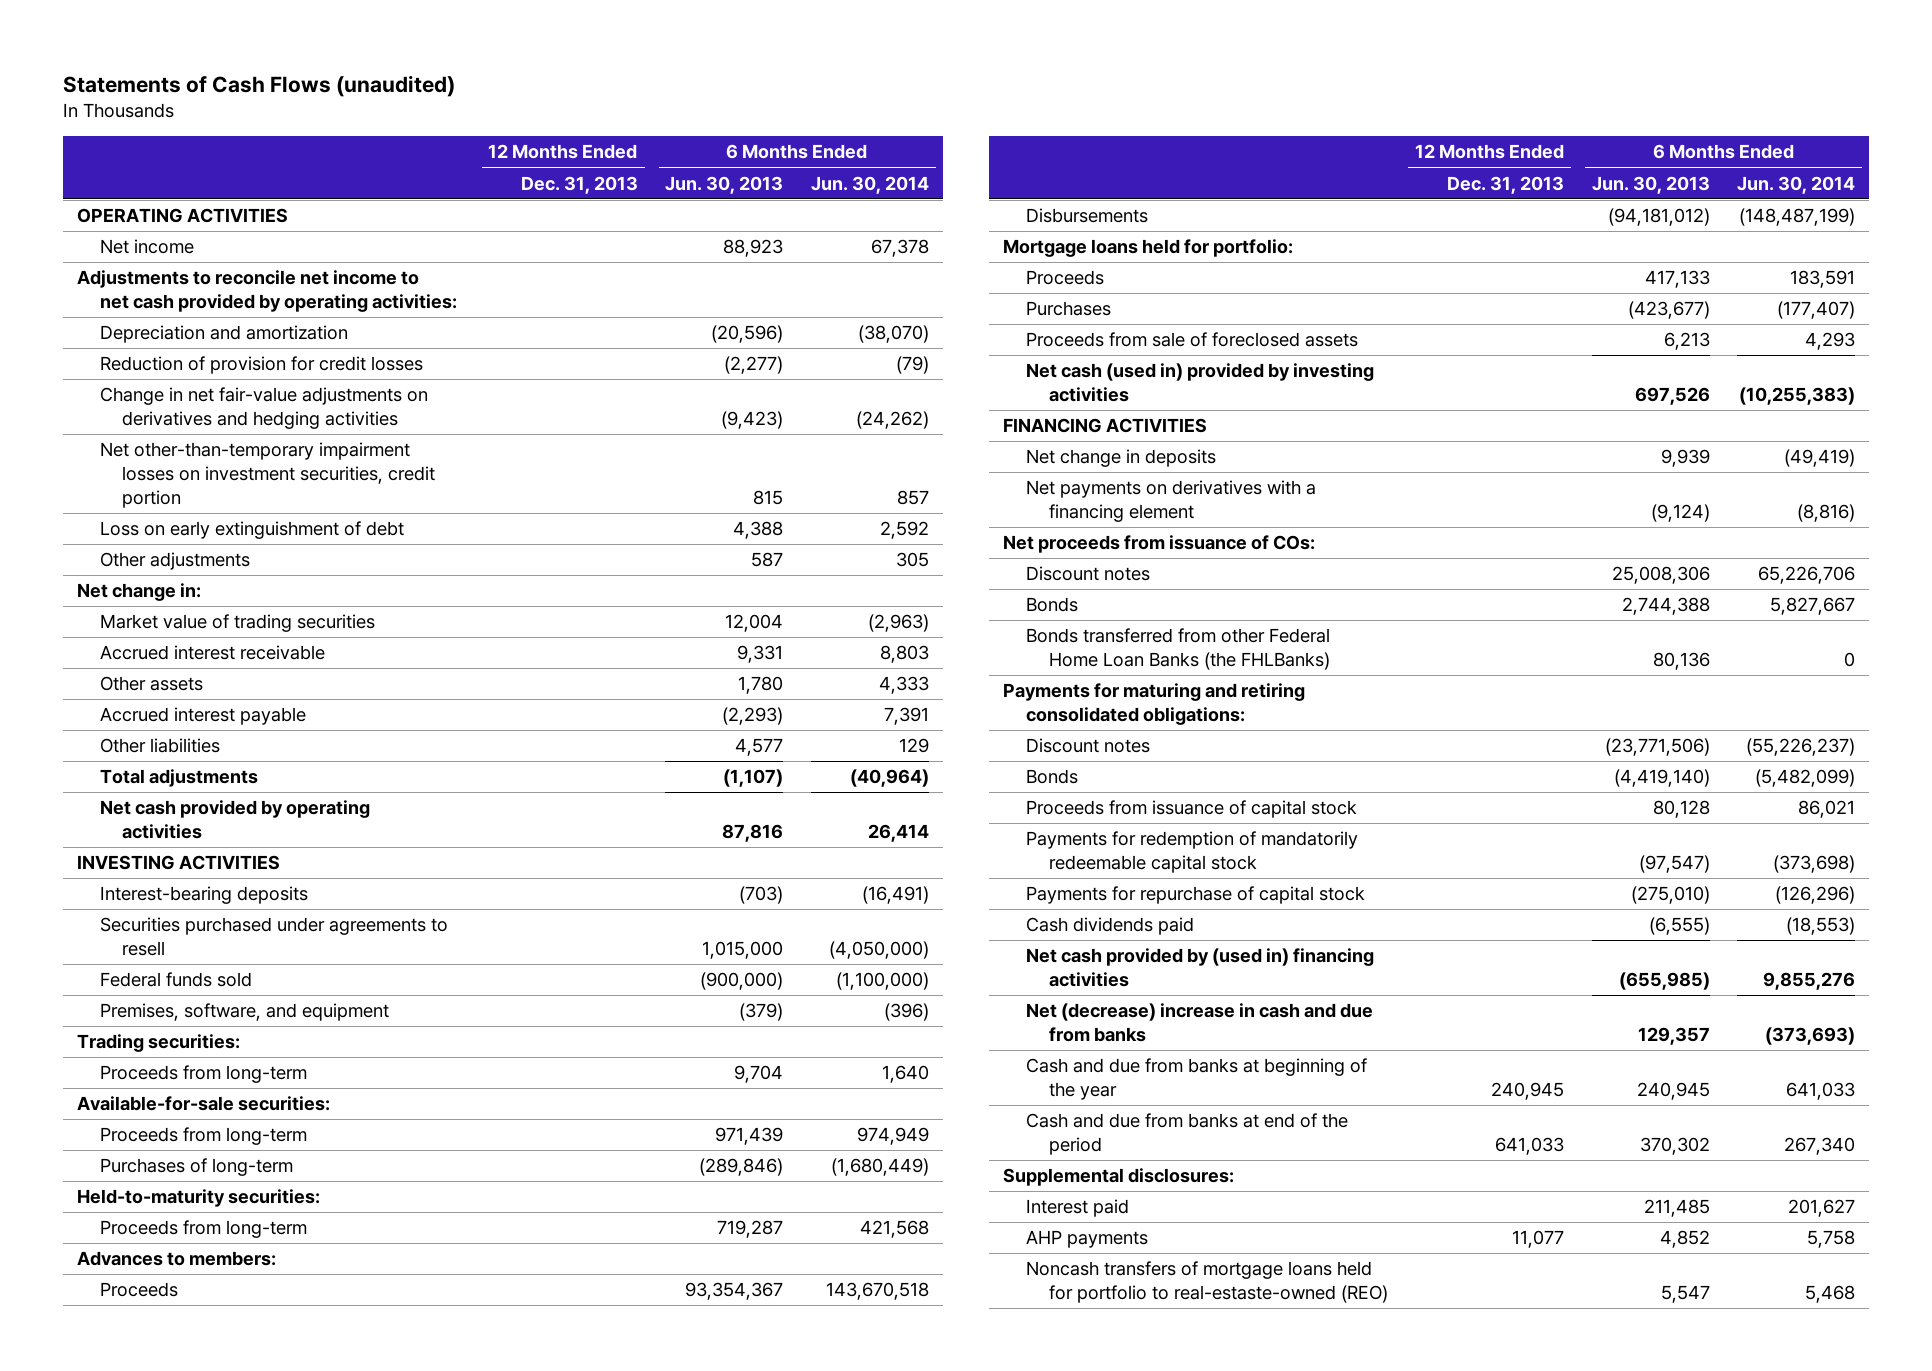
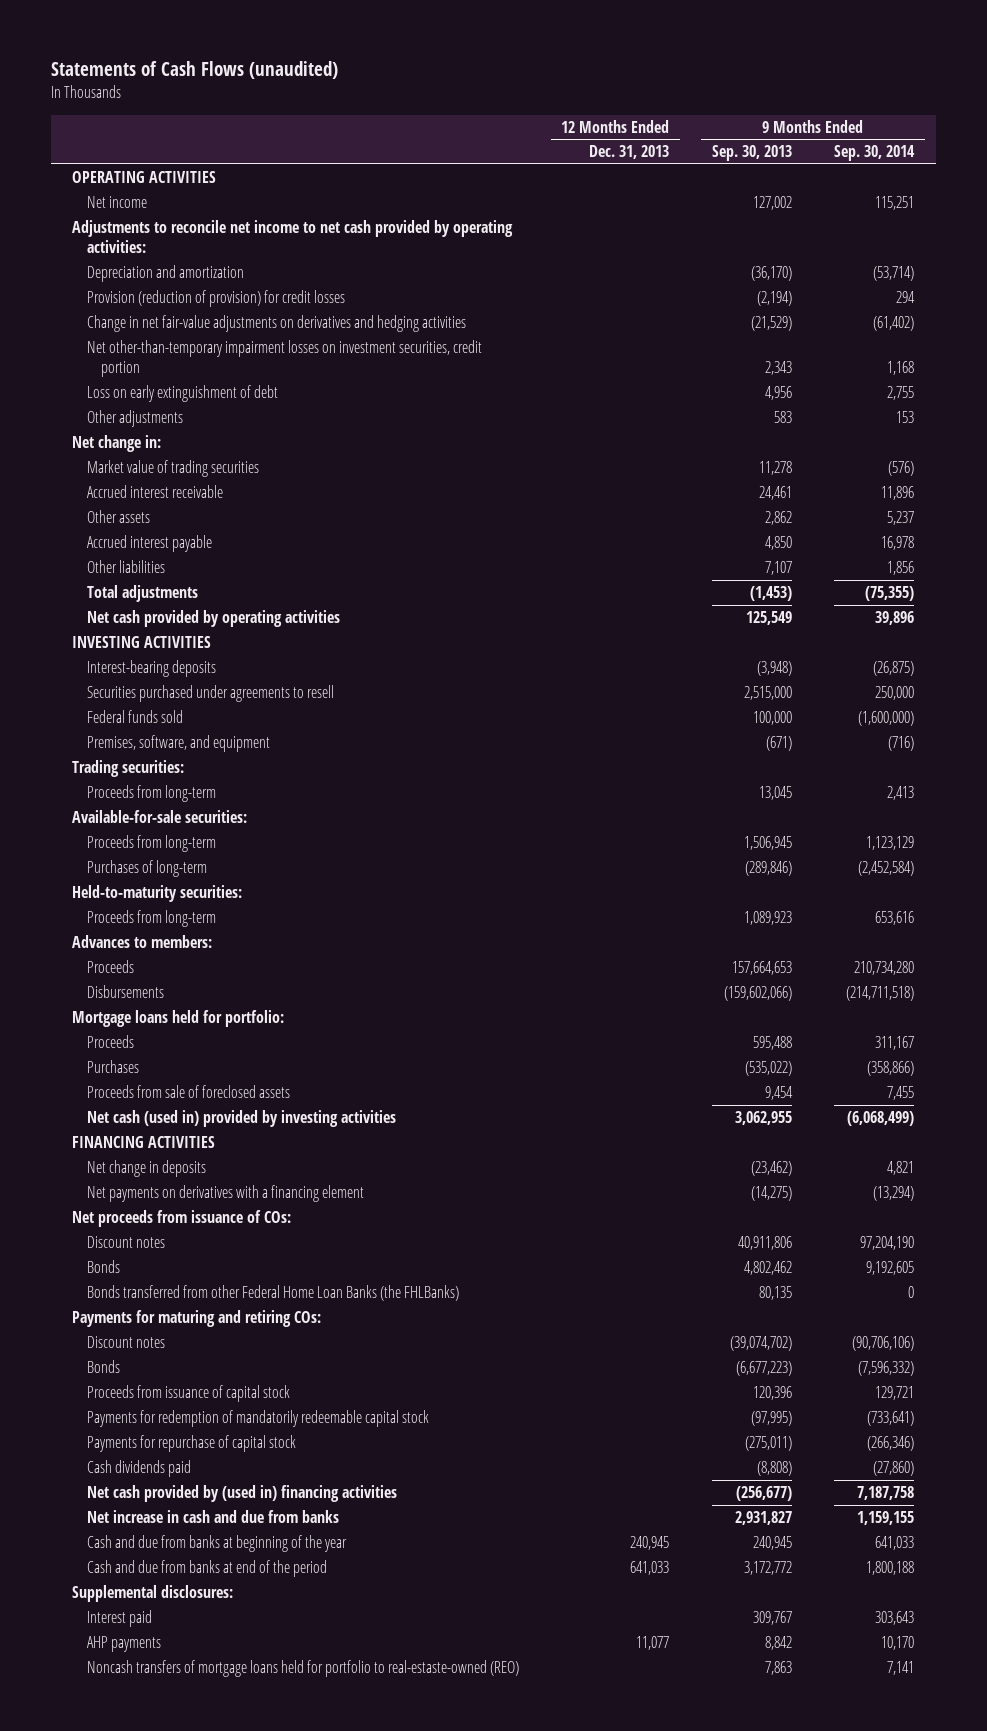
- | 12 Months Ended Dec. 31, 2013 | 6 Months Ended Jun. 30, 2013 | 6 Months Ended Jun. 30, 2014
+ | 12 Months Ended Dec. 31, 2013 | 9 Months Ended Sep. 30, 2013 | 9 Months Ended Sep. 30, 2014
- Reduction of provision for credit losses | | (2,277) | (79)
+ Provision (reduction of provision) for credit losses | | (2,194) | 294
- Payments for maturing and retiring consolidated obligations:
+ Payments for maturing and retiring COs:
- Net (decrease) increase in cash and due from banks | | 129,357 | (373,693)
+ Net increase in cash and due from banks | | 2,931,827 | 1,159,155

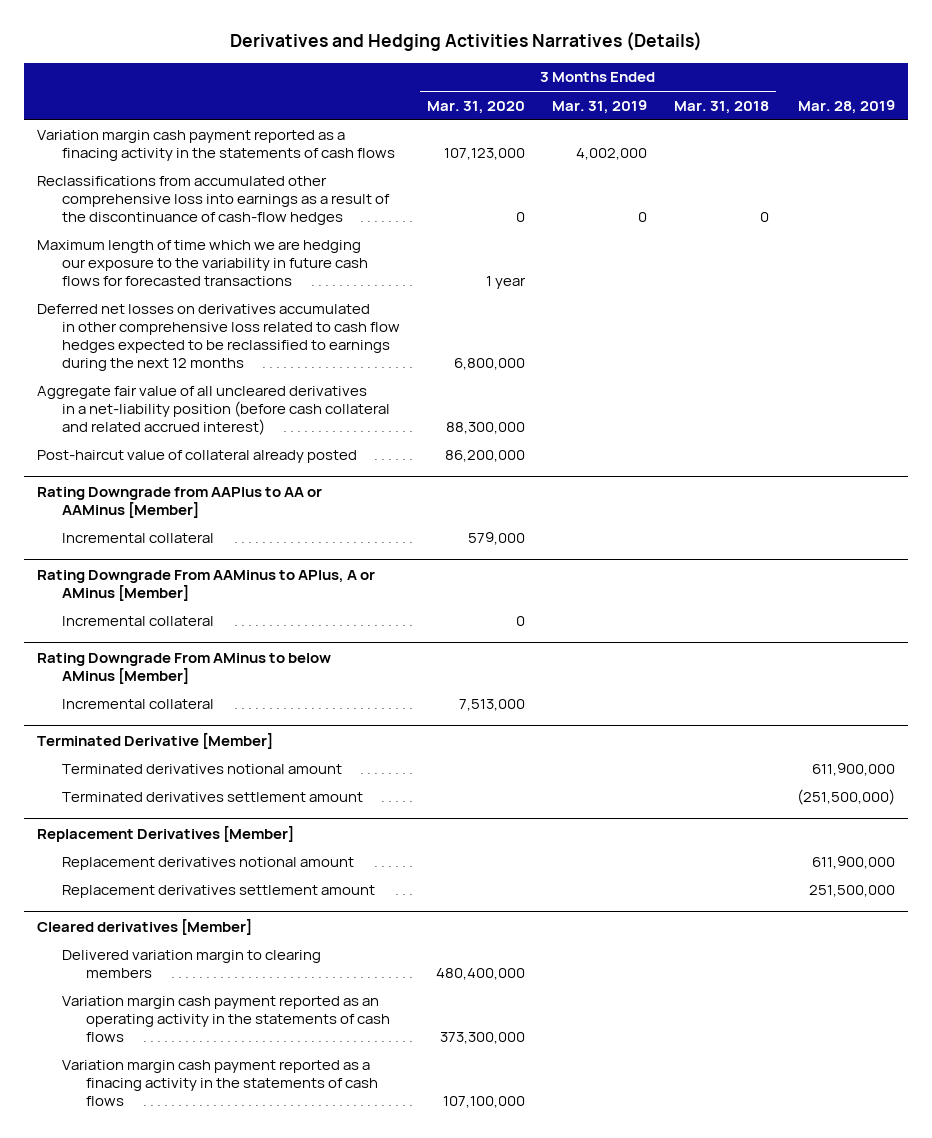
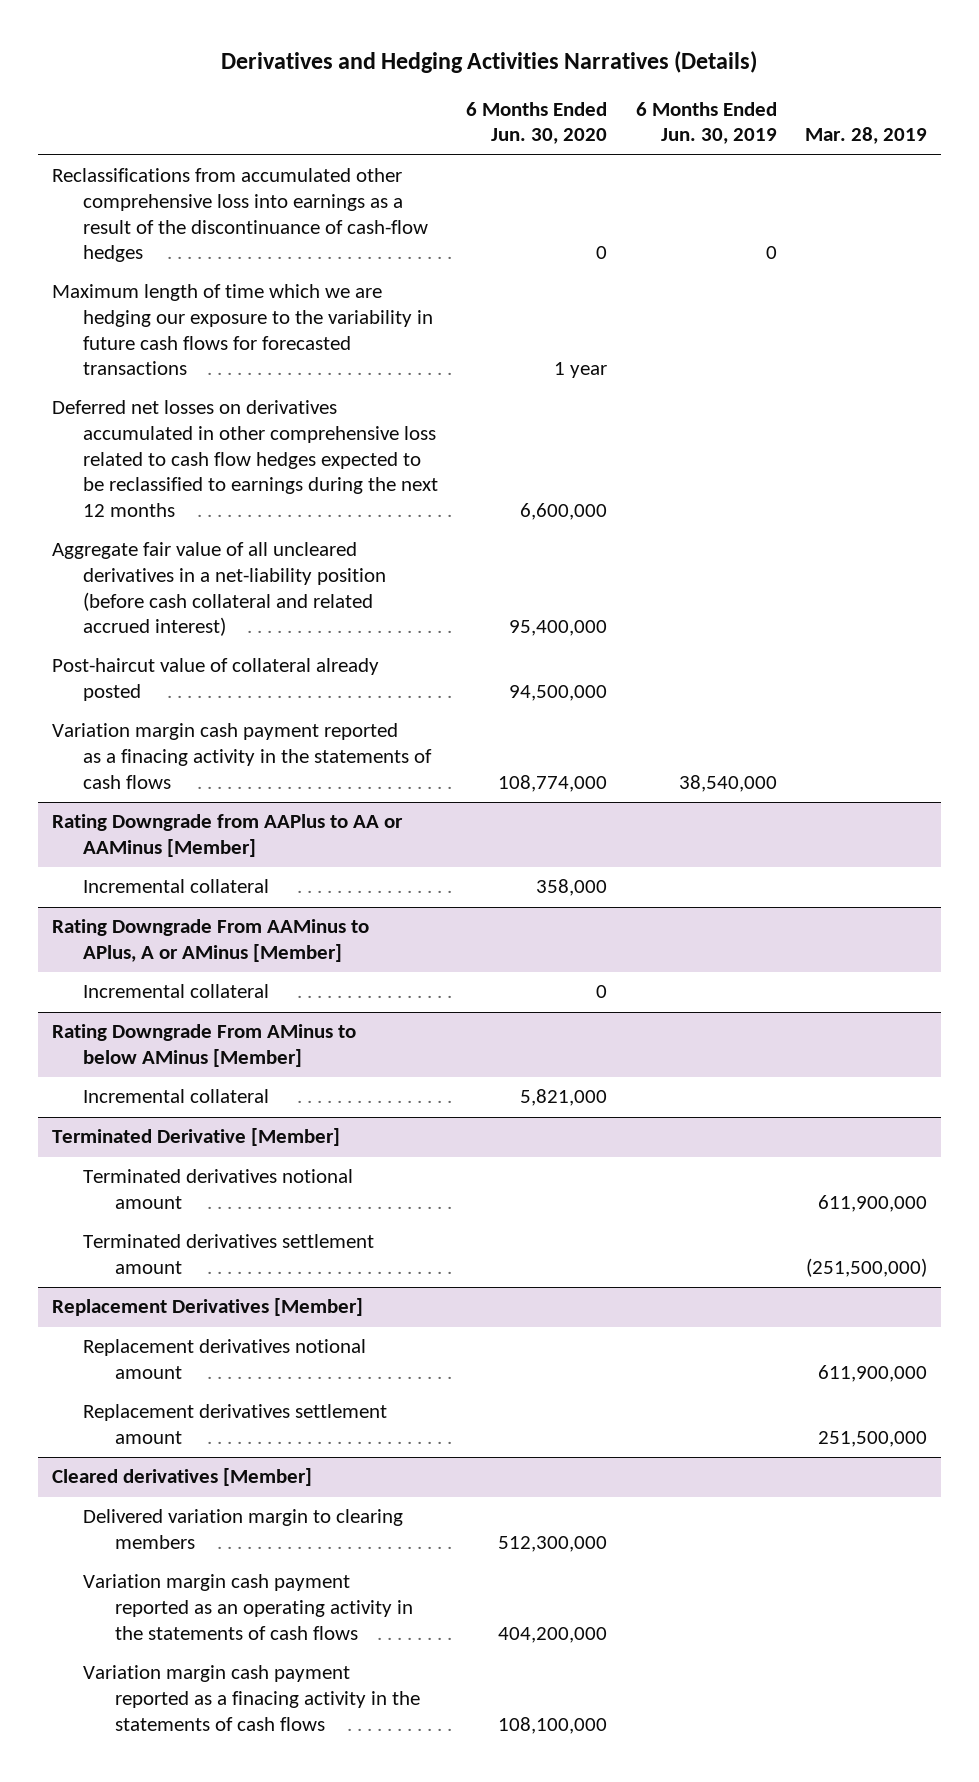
- | 3 Months Ended Mar. 31, 2020 | 3 Months Ended Mar. 31, 2019 | 3 Months Ended Mar. 31, 2018 | Mar. 28, 2019
+ | 6 Months Ended Jun. 30, 2020 | 6 Months Ended Jun. 30, 2019 | Mar. 28, 2019
moved down: Variation margin cash payment reported as a finacing activity in the statements of cash flows | 108,774,000 | 38,540,000 |

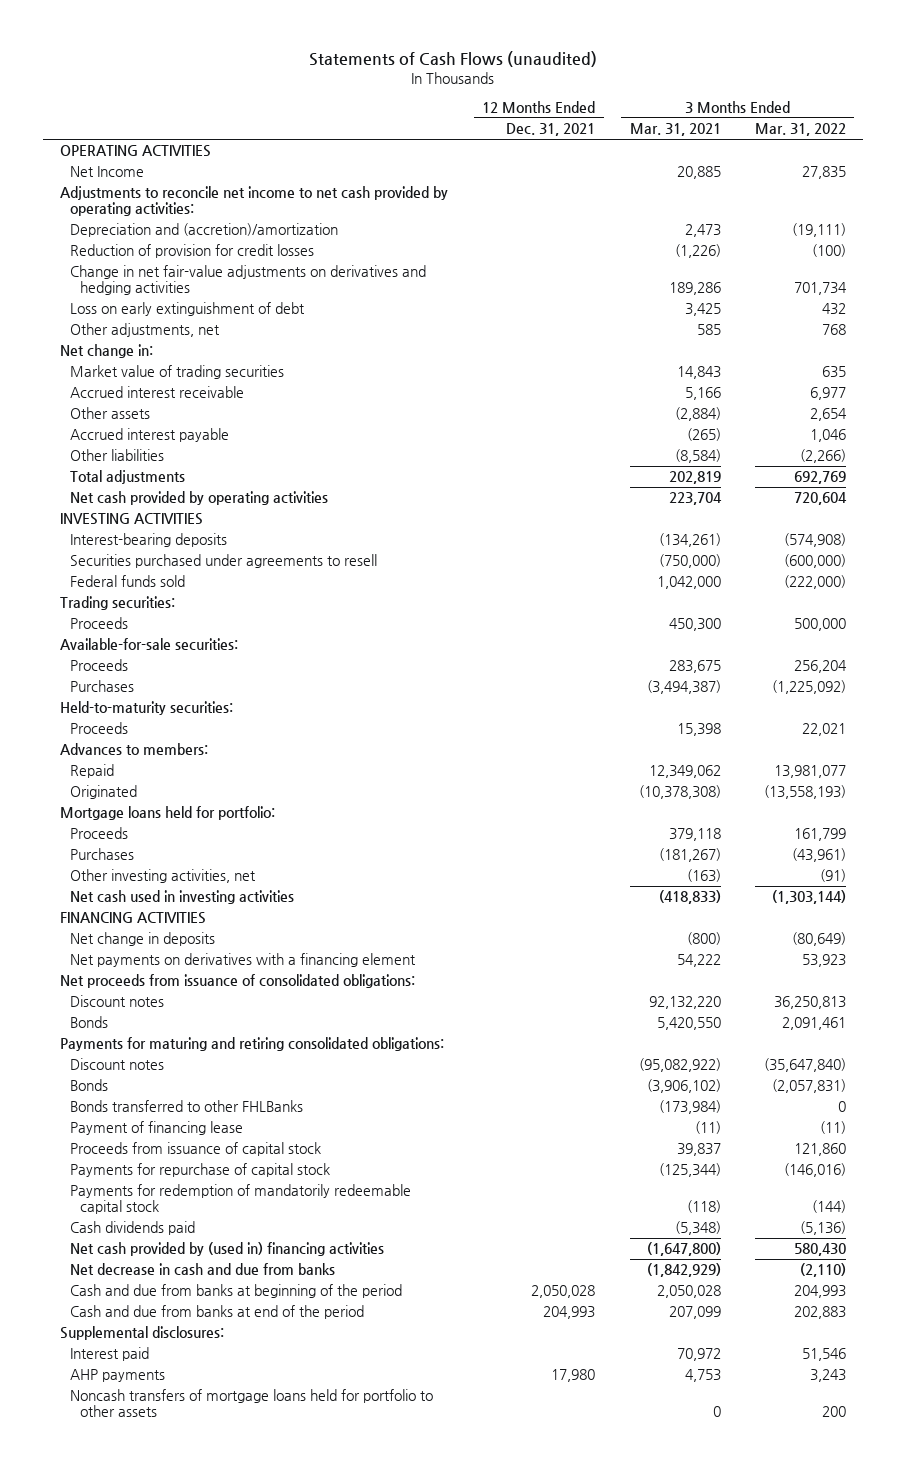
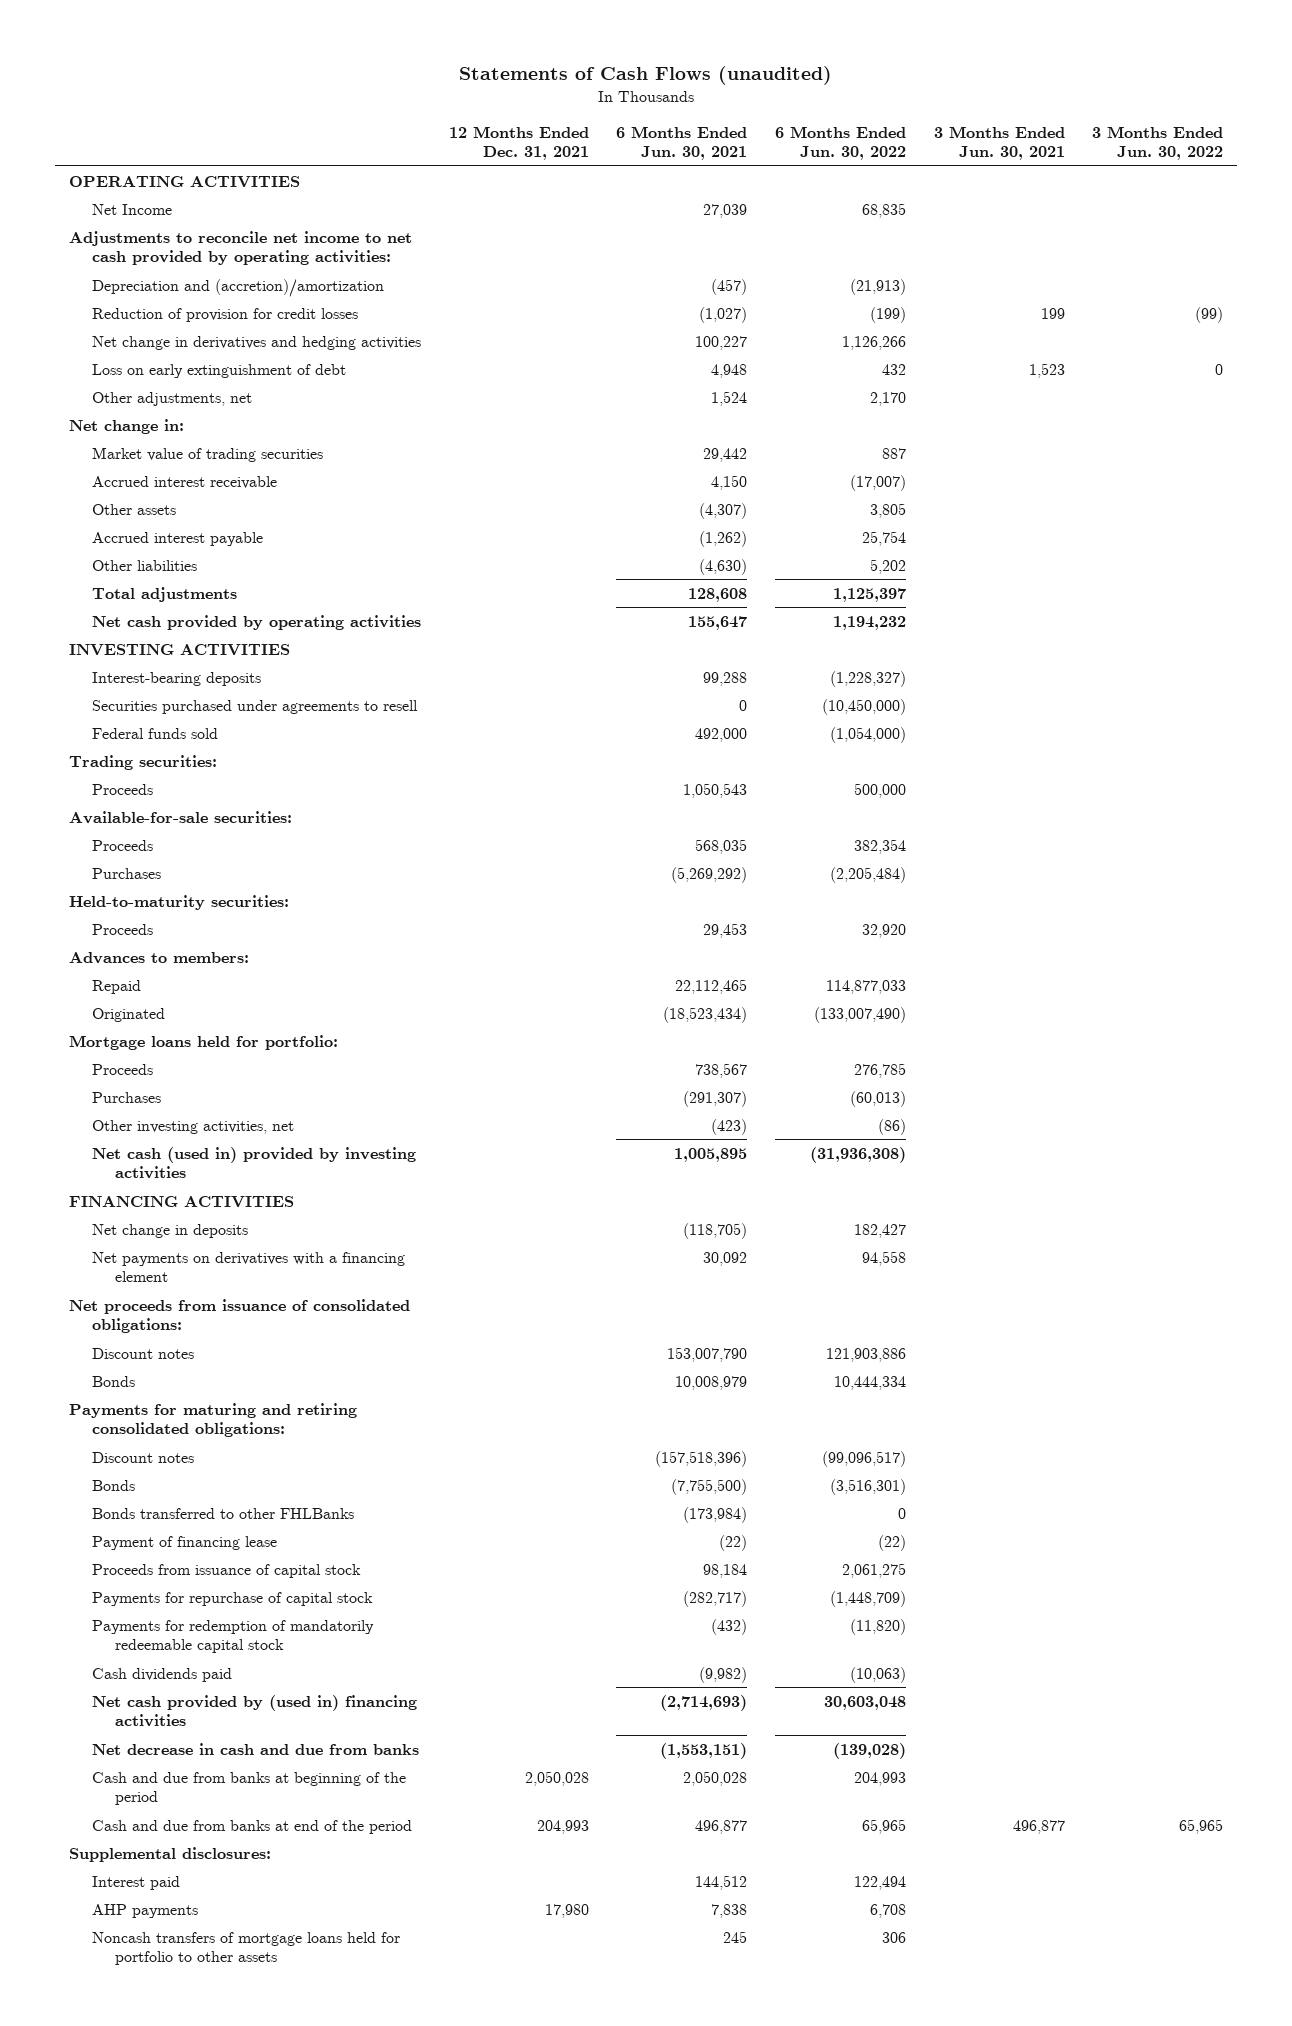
- | 12 Months Ended Dec. 31, 2021 | 3 Months Ended Mar. 31, 2021 | 3 Months Ended Mar. 31, 2022
+ | 12 Months Ended Dec. 31, 2021 | 6 Months Ended Jun. 30, 2021 | 6 Months Ended Jun. 30, 2022 | 3 Months Ended Jun. 30, 2021 | 3 Months Ended Jun. 30, 2022
- Change in net fair-value adjustments on derivatives and hedging activities | | 189,286 | 701,734
+ Net change in derivatives and hedging activities | | 100,227 | 1,126,266 | |
- Net cash used in investing activities | | (418,833) | (1,303,144)
+ Net cash (used in) provided by investing activities | | 1,005,895 | (31,936,308) | |

